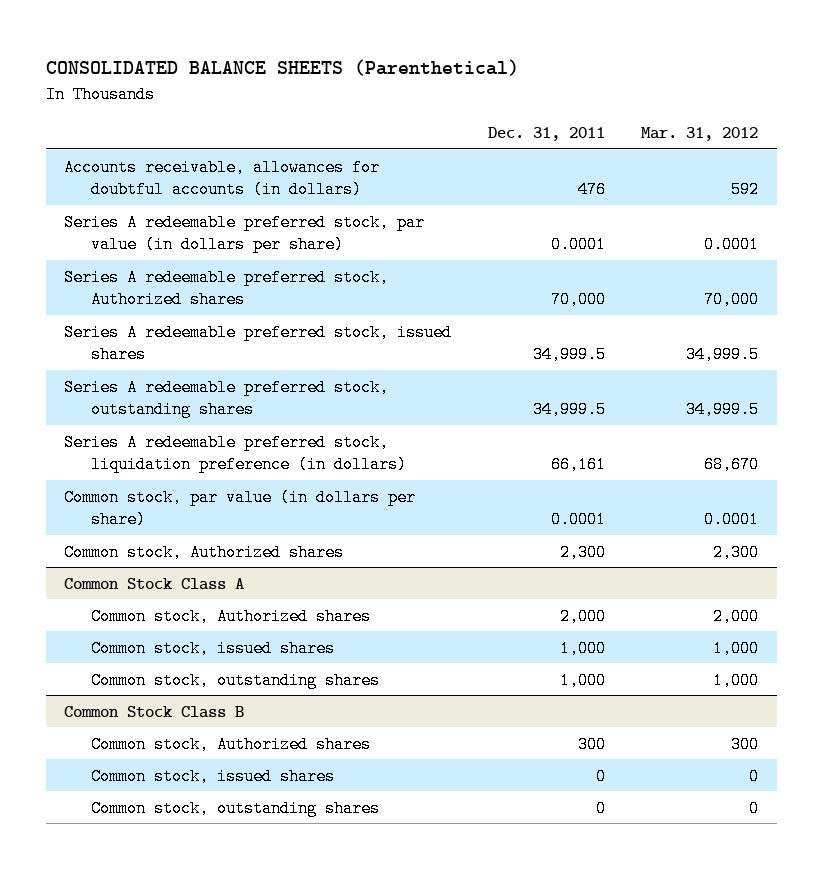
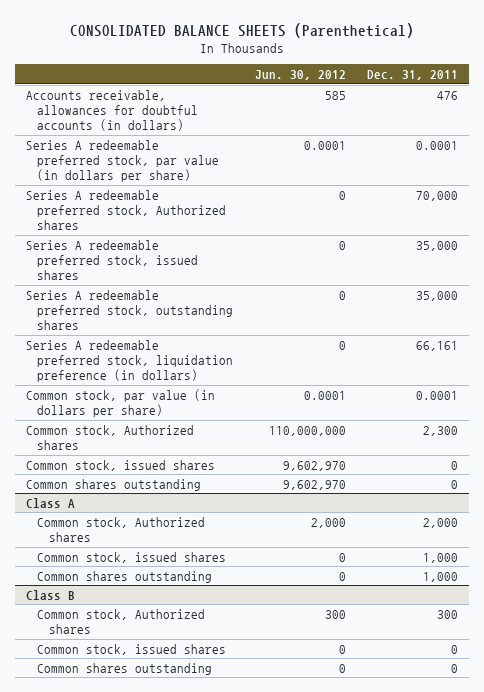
- | Dec. 31, 2011 | Mar. 31, 2012
+ | Jun. 30, 2012 | Dec. 31, 2011
- Series A redeemable preferred stock, issued shares | 34,999.5 | 34,999.5
- Series A redeemable preferred stock, outstanding shares | 34,999.5 | 34,999.5
+ Series A redeemable preferred stock, issued shares | 0 | 35,000
+ Series A redeemable preferred stock, outstanding shares | 0 | 35,000
- Common Stock Class A
+ Common stock, issued shares | 9,602,970 | 0
+ Common shares outstanding | 9,602,970 | 0
+ Class A
- Common stock, outstanding shares | 1,000 | 1,000
- Common Stock Class B
+ Common shares outstanding | 0 | 1,000
+ Class B
- Common stock, outstanding shares | 0 | 0
+ Common shares outstanding | 0 | 0

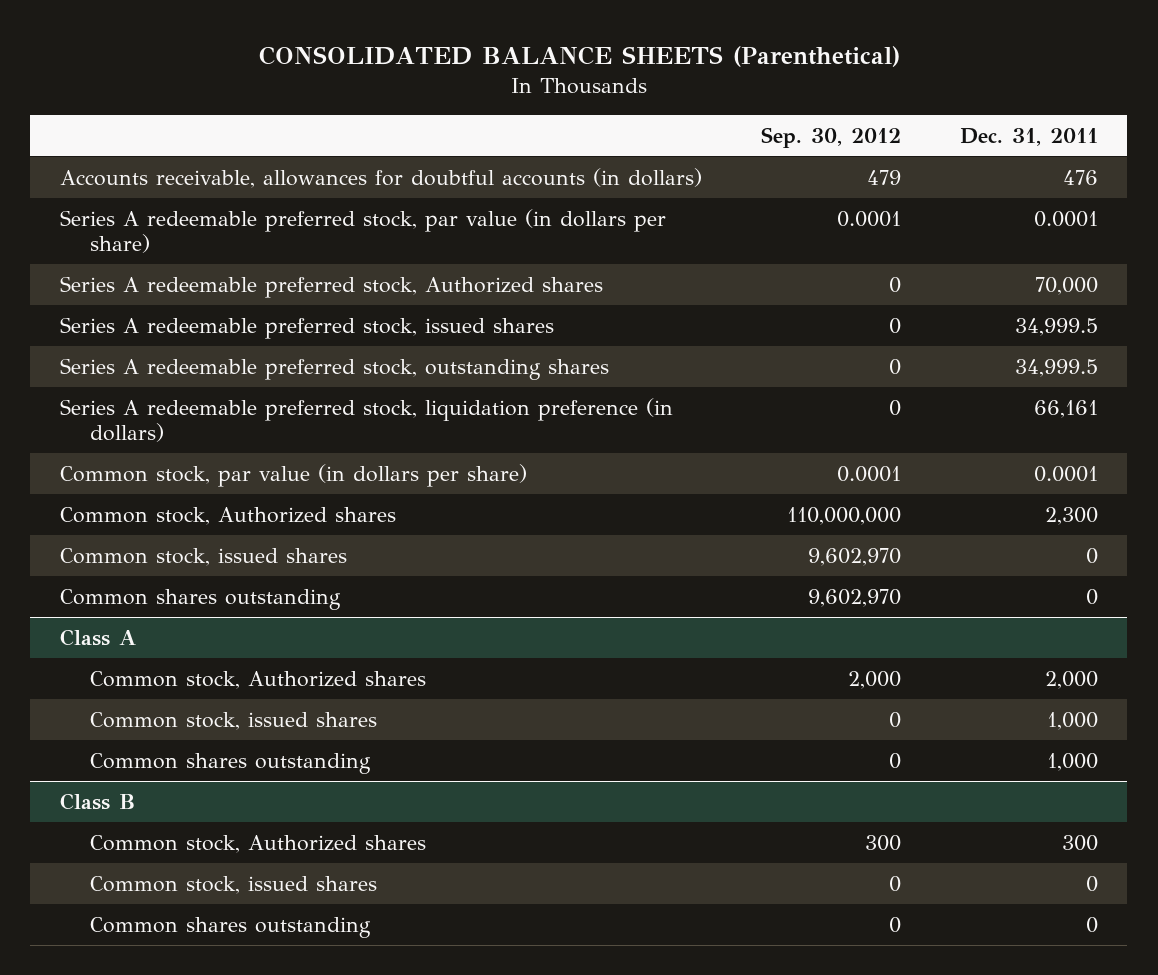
- | Jun. 30, 2012 | Dec. 31, 2011
+ | Sep. 30, 2012 | Dec. 31, 2011
- Series A redeemable preferred stock, issued shares | 0 | 35,000
- Series A redeemable preferred stock, outstanding shares | 0 | 35,000
+ Series A redeemable preferred stock, issued shares | 0 | 34,999.5
+ Series A redeemable preferred stock, outstanding shares | 0 | 34,999.5

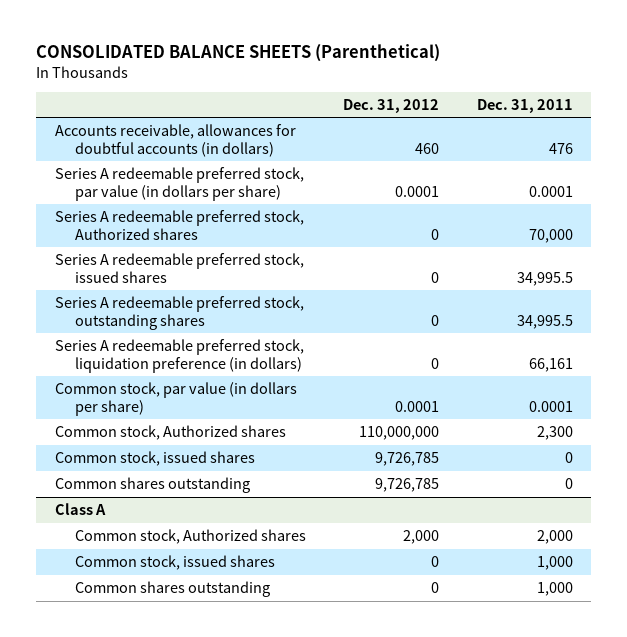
- | Sep. 30, 2012 | Dec. 31, 2011
+ | Dec. 31, 2012 | Dec. 31, 2011
- Series A redeemable preferred stock, issued shares | 0 | 34,999.5
- Series A redeemable preferred stock, outstanding shares | 0 | 34,999.5
+ Series A redeemable preferred stock, issued shares | 0 | 34,995.5
+ Series A redeemable preferred stock, outstanding shares | 0 | 34,995.5
- Class B
- Common stock, Authorized shares | 300 | 300
- Common stock, issued shares | 0 | 0
- Common shares outstanding | 0 | 0

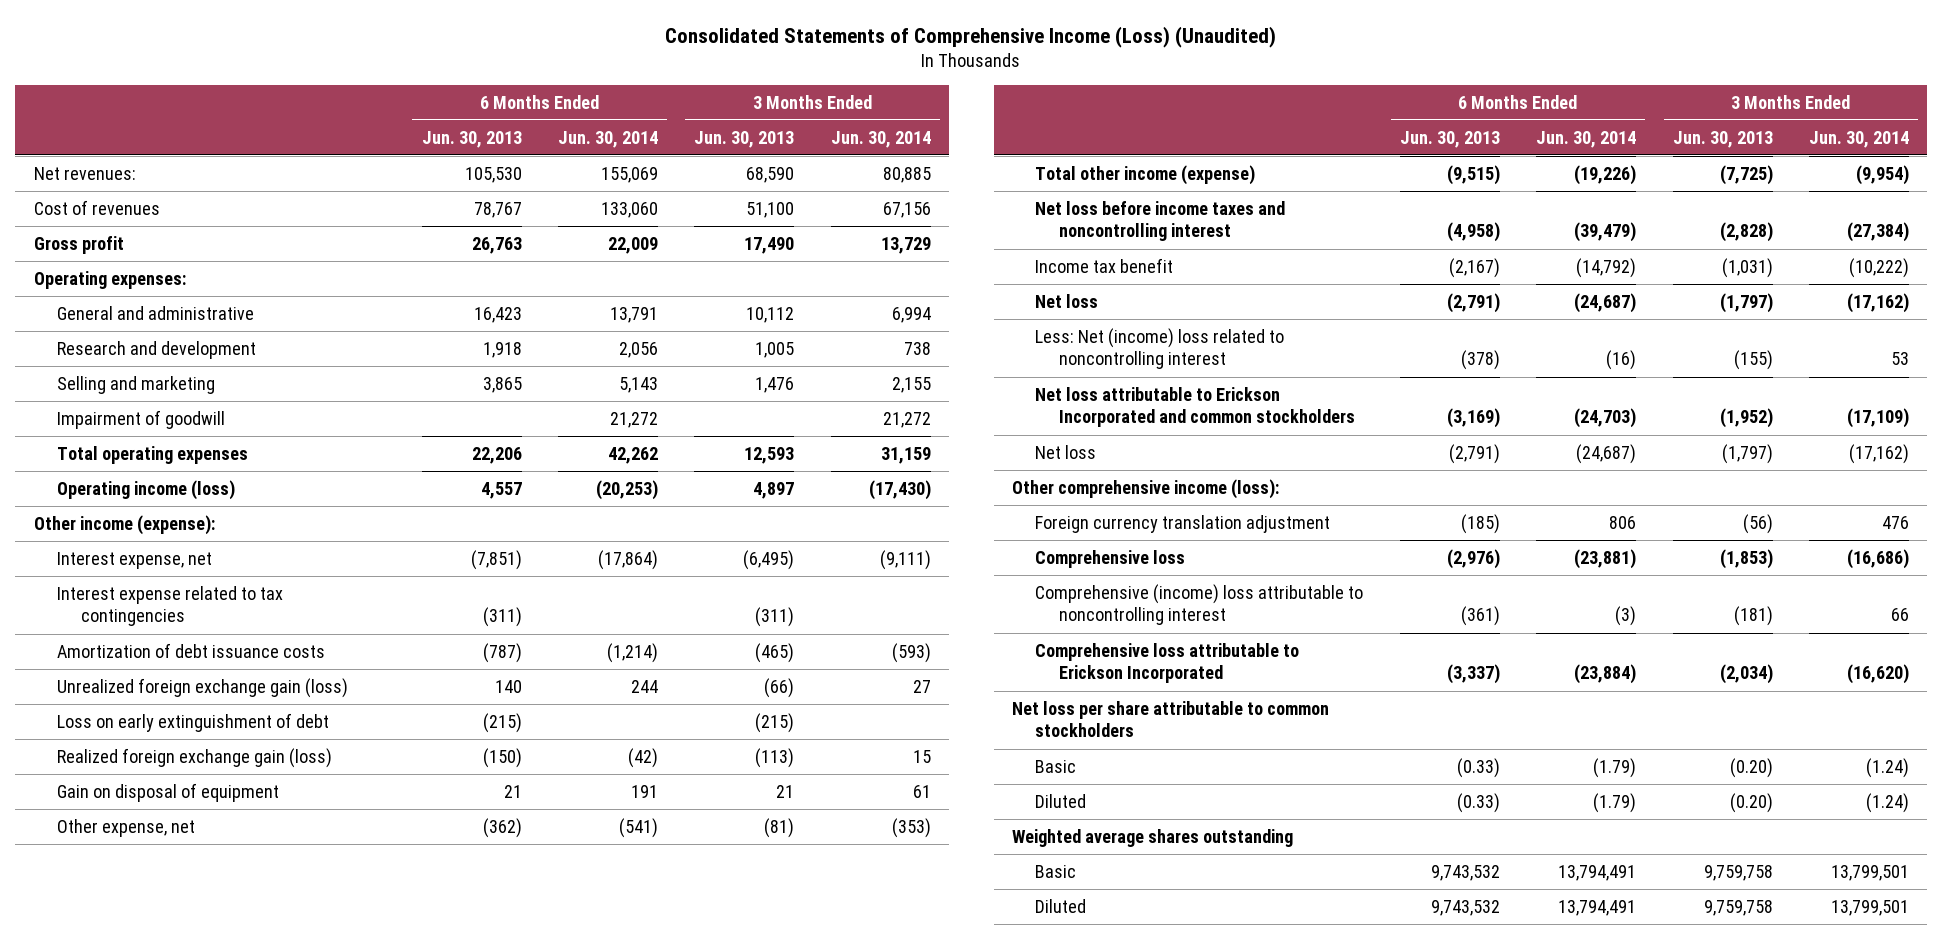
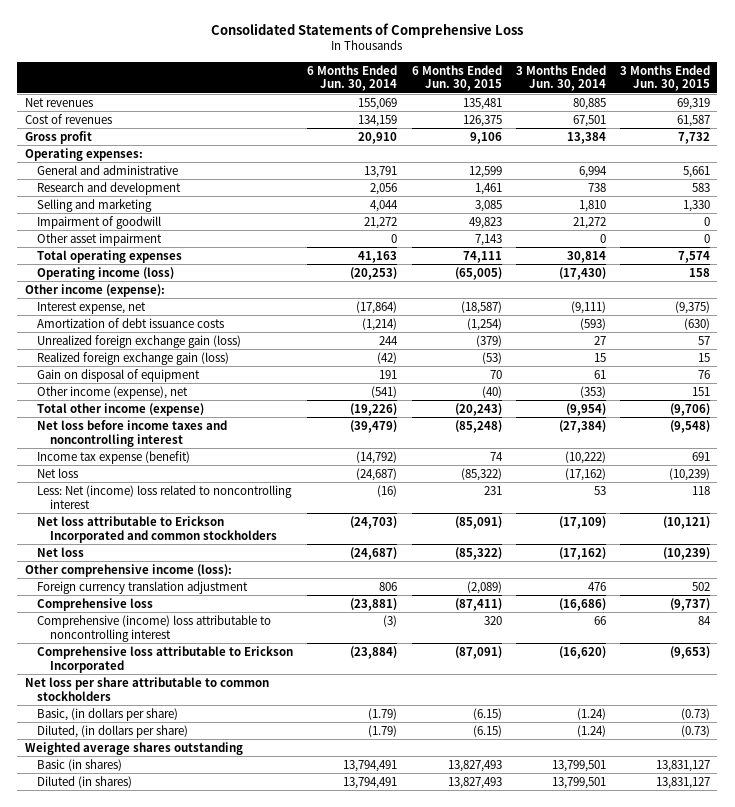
- Consolidated Statements of Comprehensive Income (Loss) (Unaudited)
+ Consolidated Statements of Comprehensive Loss
- | 6 Months Ended Jun. 30, 2013 | 6 Months Ended Jun. 30, 2014 | 3 Months Ended Jun. 30, 2013 | 3 Months Ended Jun. 30, 2014
+ | 6 Months Ended Jun. 30, 2014 | 6 Months Ended Jun. 30, 2015 | 3 Months Ended Jun. 30, 2014 | 3 Months Ended Jun. 30, 2015
- Net revenues: | 105,530 | 155,069 | 68,590 | 80,885
- Cost of revenues | 78,767 | 133,060 | 51,100 | 67,156
- Gross profit | 26,763 | 22,009 | 17,490 | 13,729
+ Net revenues | 155,069 | 135,481 | 80,885 | 69,319
+ Cost of revenues | 134,159 | 126,375 | 67,501 | 61,587
+ Gross profit | 20,910 | 9,106 | 13,384 | 7,732
- Selling and marketing | 3,865 | 5,143 | 1,476 | 2,155
+ Selling and marketing | 4,044 | 3,085 | 1,810 | 1,330
- Total operating expenses | 22,206 | 42,262 | 12,593 | 31,159
+ Other asset impairment | 0 | 7,143 | 0 | 0
+ Total operating expenses | 41,163 | 74,111 | 30,814 | 7,574
- Interest expense related to tax contingencies | (311) | | (311) |
- Loss on early extinguishment of debt | (215) | | (215) |
- Other expense, net | (362) | (541) | (81) | (353)
+ Other income (expense), net | (541) | (40) | (353) | 151
- Income tax benefit | (2,167) | (14,792) | (1,031) | (10,222)
+ Income tax expense (benefit) | (14,792) | 74 | (10,222) | 691
- Basic | (0.33) | (1.79) | (0.20) | (1.24)
- Diluted | (0.33) | (1.79) | (0.20) | (1.24)
+ Basic, (in dollars per share) | (1.79) | (6.15) | (1.24) | (0.73)
+ Diluted, (in dollars per share) | (1.79) | (6.15) | (1.24) | (0.73)
- Basic | 9,743,532 | 13,794,491 | 9,759,758 | 13,799,501
- Diluted | 9,743,532 | 13,794,491 | 9,759,758 | 13,799,501
+ Basic (in shares) | 13,794,491 | 13,827,493 | 13,799,501 | 13,831,127
+ Diluted (in shares) | 13,794,491 | 13,827,493 | 13,799,501 | 13,831,127

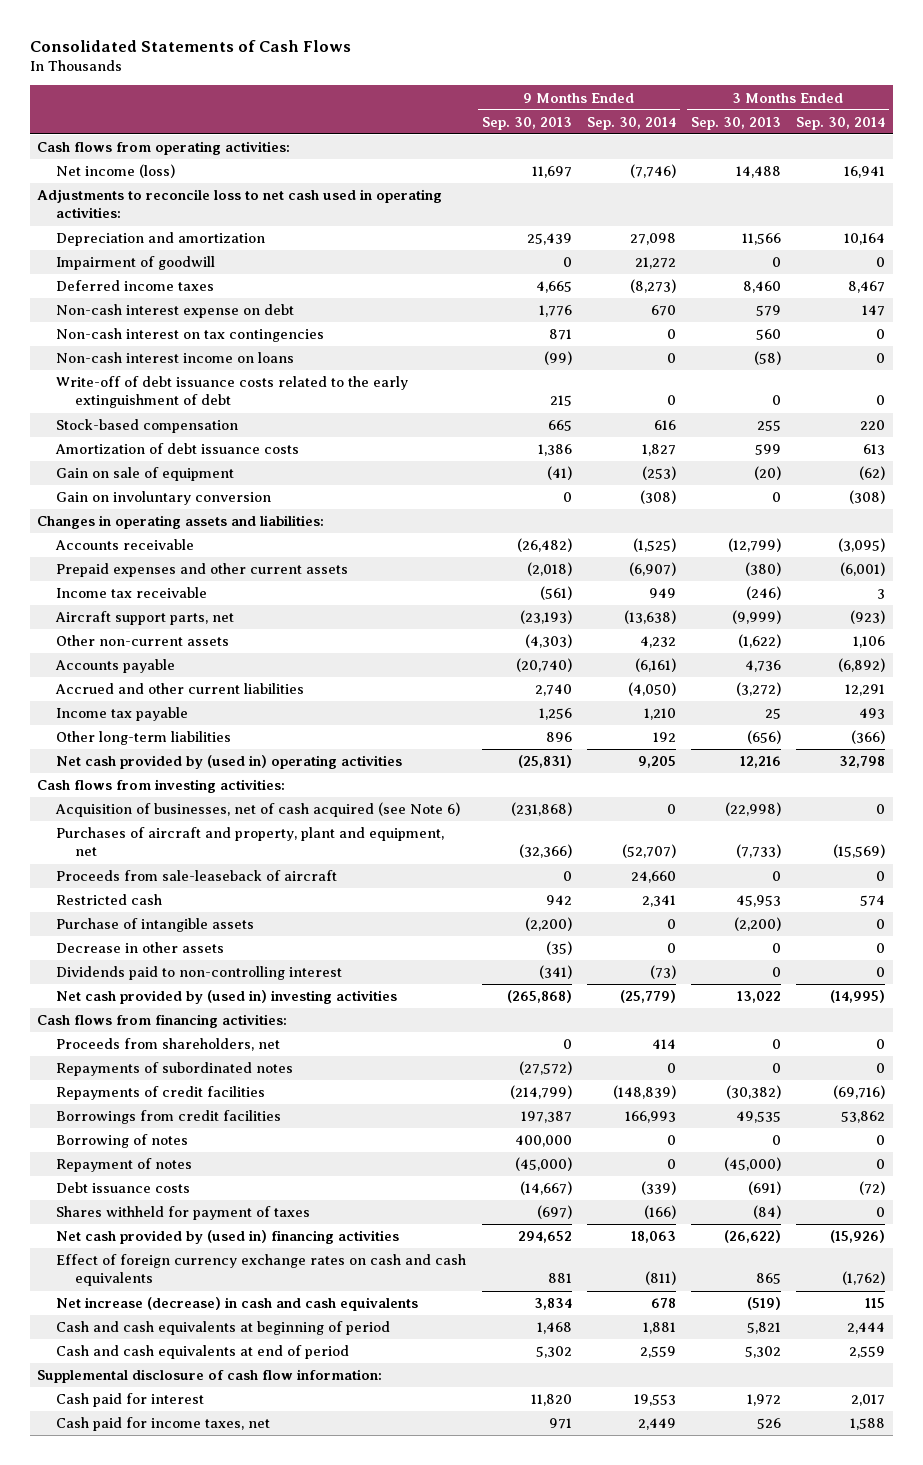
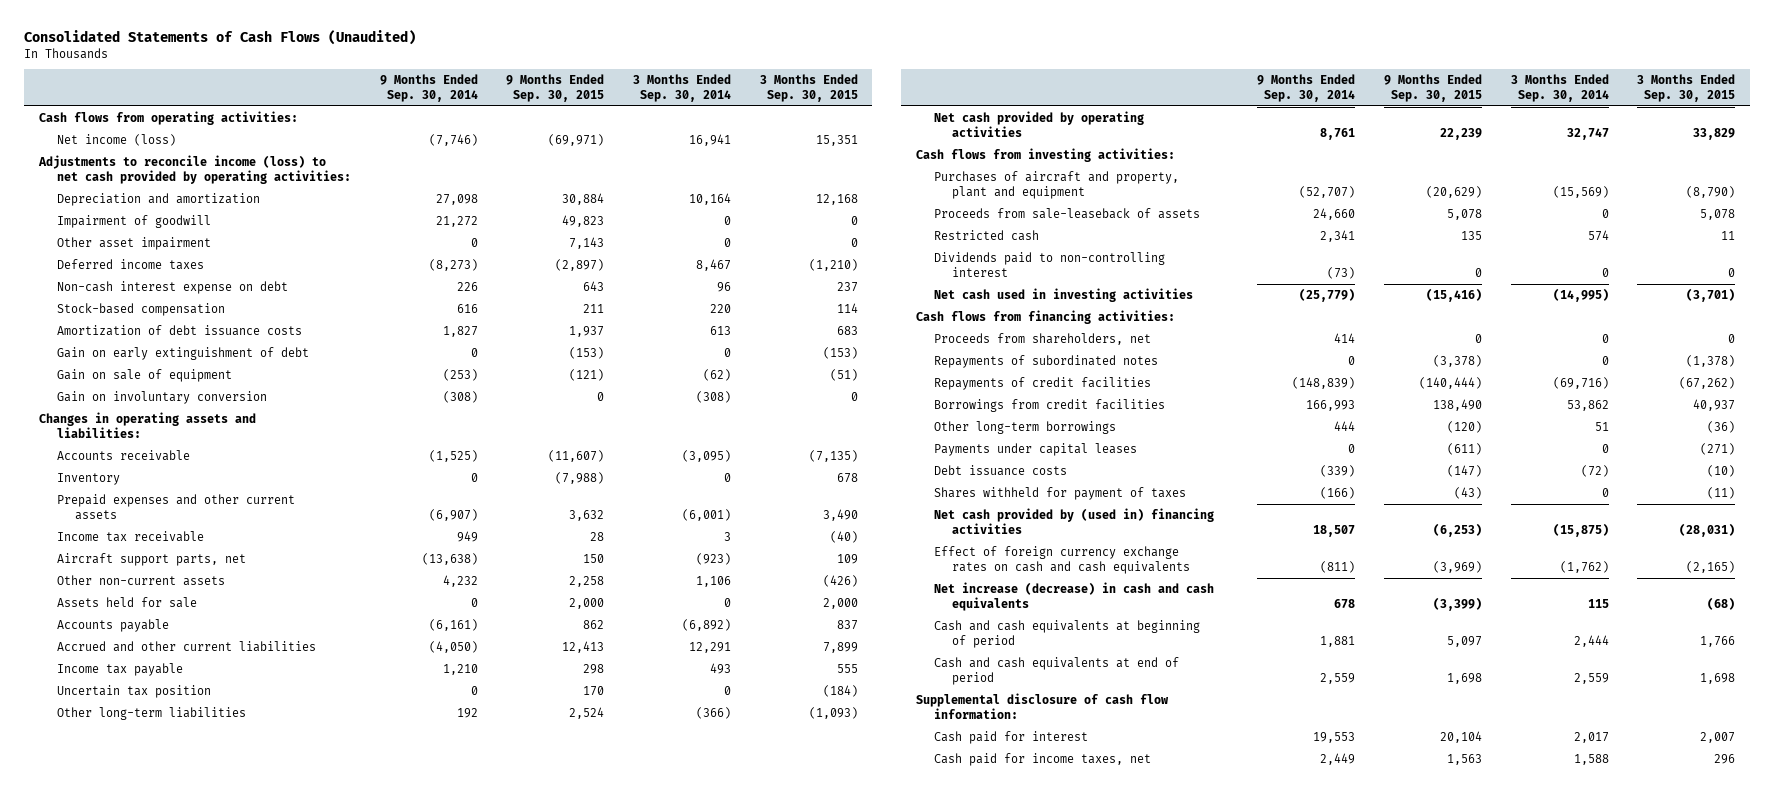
- Consolidated Statements of Cash Flows
+ Consolidated Statements of Cash Flows (Unaudited)
- | 9 Months Ended Sep. 30, 2013 | 9 Months Ended Sep. 30, 2014 | 3 Months Ended Sep. 30, 2013 | 3 Months Ended Sep. 30, 2014
+ | 9 Months Ended Sep. 30, 2014 | 9 Months Ended Sep. 30, 2015 | 3 Months Ended Sep. 30, 2014 | 3 Months Ended Sep. 30, 2015
- Adjustments to reconcile loss to net cash used in operating activities:
+ Adjustments to reconcile income (loss) to net cash provided by operating activities:
+ Other asset impairment | 0 | 7,143 | 0 | 0
- Non-cash interest expense on debt | 1,776 | 670 | 579 | 147
- Non-cash interest on tax contingencies | 871 | 0 | 560 | 0
- Non-cash interest income on loans | (99) | 0 | (58) | 0
- Write-off of debt issuance costs related to the early extinguishment of debt | 215 | 0 | 0 | 0
+ Non-cash interest expense on debt | 226 | 643 | 96 | 237
+ Gain on early extinguishment of debt | 0 | (153) | 0 | (153)
+ Inventory | 0 | (7,988) | 0 | 678
+ Assets held for sale | 0 | 2,000 | 0 | 2,000
+ Uncertain tax position | 0 | 170 | 0 | (184)
- Net cash provided by (used in) operating activities | (25,831) | 9,205 | 12,216 | 32,798
+ Net cash provided by operating activities | 8,761 | 22,239 | 32,747 | 33,829
- Acquisition of businesses, net of cash acquired (see Note 6) | (231,868) | 0 | (22,998) | 0
- Purchases of aircraft and property, plant and equipment, net | (32,366) | (52,707) | (7,733) | (15,569)
- Proceeds from sale-leaseback of aircraft | 0 | 24,660 | 0 | 0
+ Purchases of aircraft and property, plant and equipment | (52,707) | (20,629) | (15,569) | (8,790)
+ Proceeds from sale-leaseback of assets | 24,660 | 5,078 | 0 | 5,078
- Purchase of intangible assets | (2,200) | 0 | (2,200) | 0
- Decrease in other assets | (35) | 0 | 0 | 0
- Net cash provided by (used in) investing activities | (265,868) | (25,779) | 13,022 | (14,995)
+ Net cash used in investing activities | (25,779) | (15,416) | (14,995) | (3,701)
- Borrowing of notes | 400,000 | 0 | 0 | 0
- Repayment of notes | (45,000) | 0 | (45,000) | 0
+ Other long-term borrowings | 444 | (120) | 51 | (36)
+ Payments under capital leases | 0 | (611) | 0 | (271)
- Net cash provided by (used in) financing activities | 294,652 | 18,063 | (26,622) | (15,926)
+ Net cash provided by (used in) financing activities | 18,507 | (6,253) | (15,875) | (28,031)

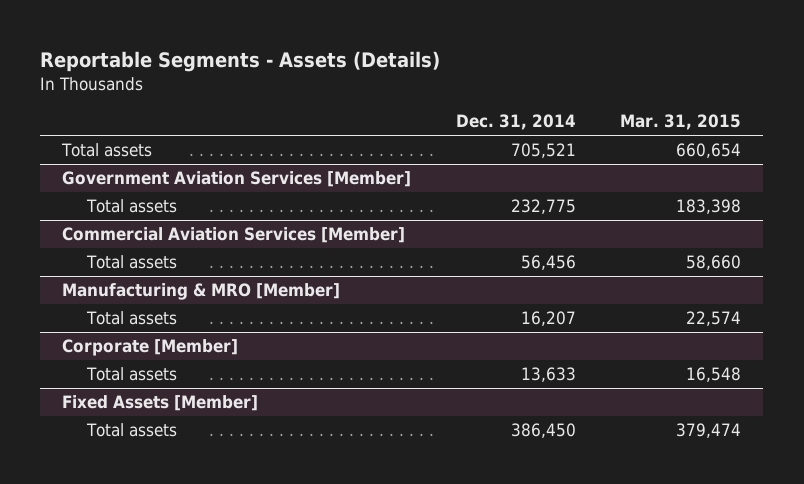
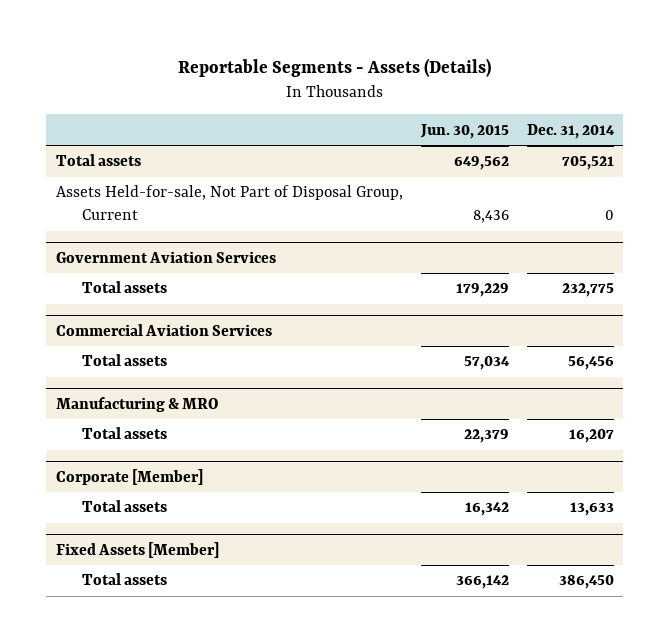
- | Dec. 31, 2014 | Mar. 31, 2015
+ | Jun. 30, 2015 | Dec. 31, 2014
- Government Aviation Services [Member]
+ Assets Held-for-sale, Not Part of Disposal Group, Current | 8,436 | 0
+ Government Aviation Services
- Commercial Aviation Services [Member]
+ Commercial Aviation Services
- Manufacturing & MRO [Member]
+ Manufacturing & MRO

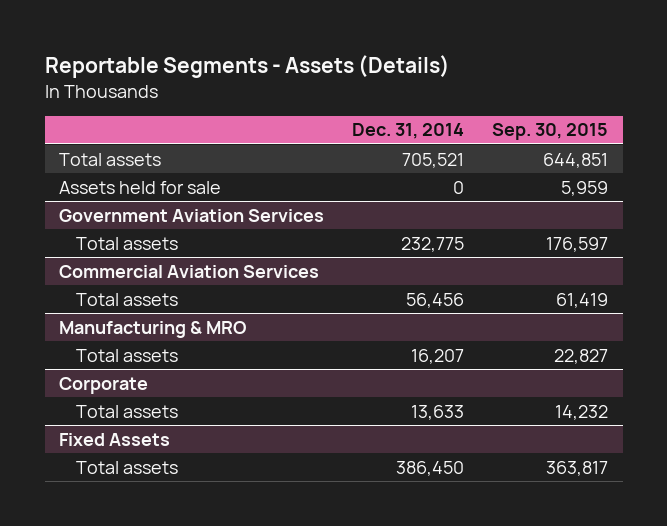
- | Jun. 30, 2015 | Dec. 31, 2014
+ | Dec. 31, 2014 | Sep. 30, 2015
- Assets Held-for-sale, Not Part of Disposal Group, Current | 8,436 | 0
+ Assets held for sale | 0 | 5,959
- Corporate [Member]
+ Corporate
- Fixed Assets [Member]
+ Fixed Assets

